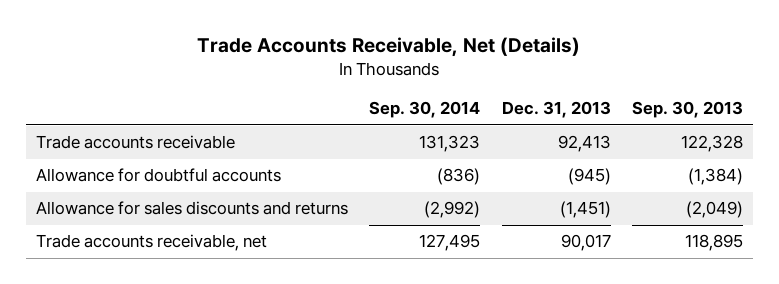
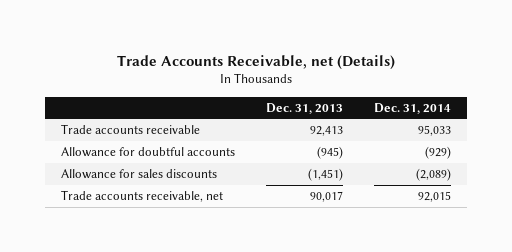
- Trade Accounts Receivable, Net (Details)
+ Trade Accounts Receivable, net (Details)
- | Sep. 30, 2014 | Dec. 31, 2013 | Sep. 30, 2013
+ | Dec. 31, 2013 | Dec. 31, 2014
- Allowance for sales discounts and returns | (2,992) | (1,451) | (2,049)
+ Allowance for sales discounts | (1,451) | (2,089)

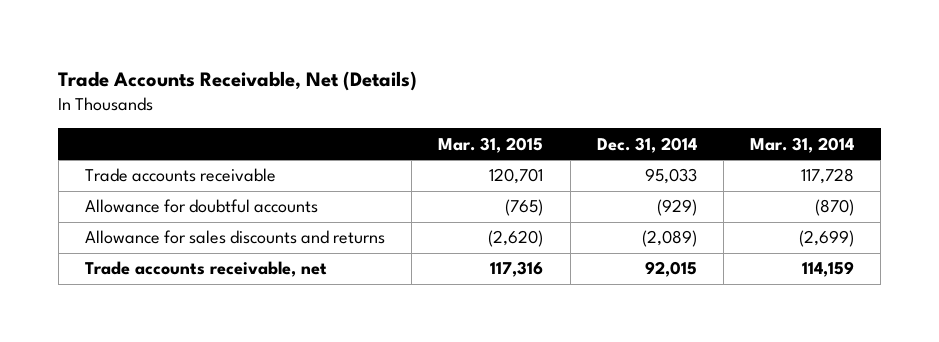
- Trade Accounts Receivable, net (Details)
+ Trade Accounts Receivable, Net (Details)
- | Dec. 31, 2013 | Dec. 31, 2014
+ | Mar. 31, 2015 | Dec. 31, 2014 | Mar. 31, 2014
- Allowance for sales discounts | (1,451) | (2,089)
+ Allowance for sales discounts and returns | (2,620) | (2,089) | (2,699)

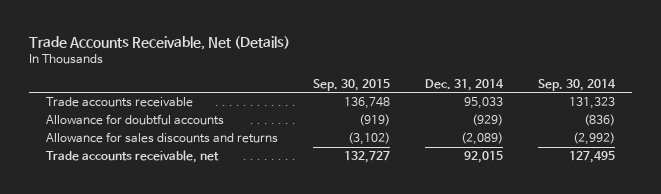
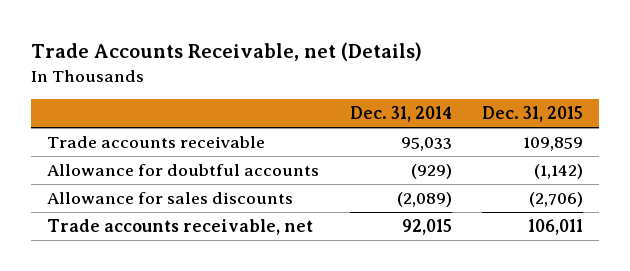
- Trade Accounts Receivable, Net (Details)
+ Trade Accounts Receivable, net (Details)
- | Sep. 30, 2015 | Dec. 31, 2014 | Sep. 30, 2014
+ | Dec. 31, 2014 | Dec. 31, 2015
- Allowance for sales discounts and returns | (3,102) | (2,089) | (2,992)
+ Allowance for sales discounts | (2,089) | (2,706)

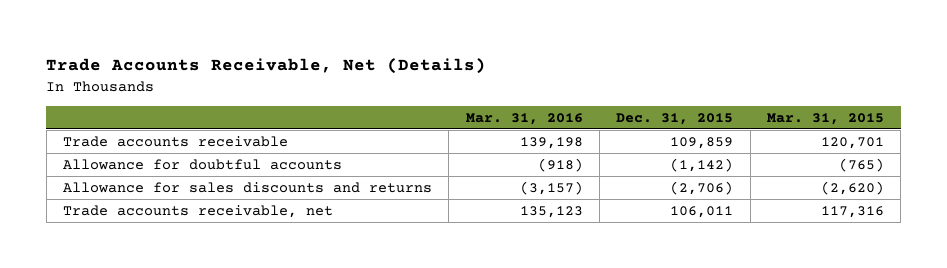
- Trade Accounts Receivable, net (Details)
+ Trade Accounts Receivable, Net (Details)
- | Dec. 31, 2014 | Dec. 31, 2015
+ | Mar. 31, 2016 | Dec. 31, 2015 | Mar. 31, 2015
- Allowance for sales discounts | (2,089) | (2,706)
+ Allowance for sales discounts and returns | (3,157) | (2,706) | (2,620)

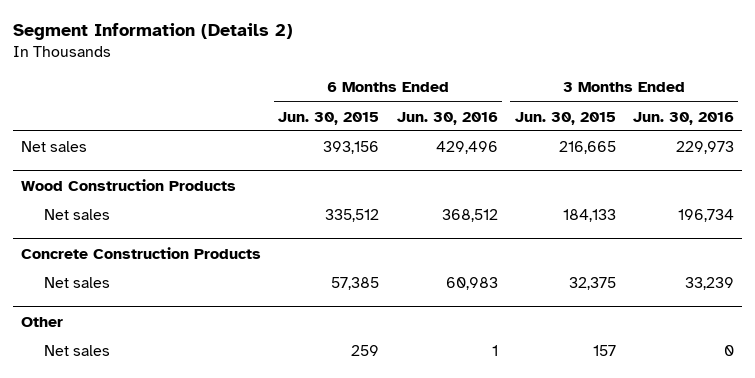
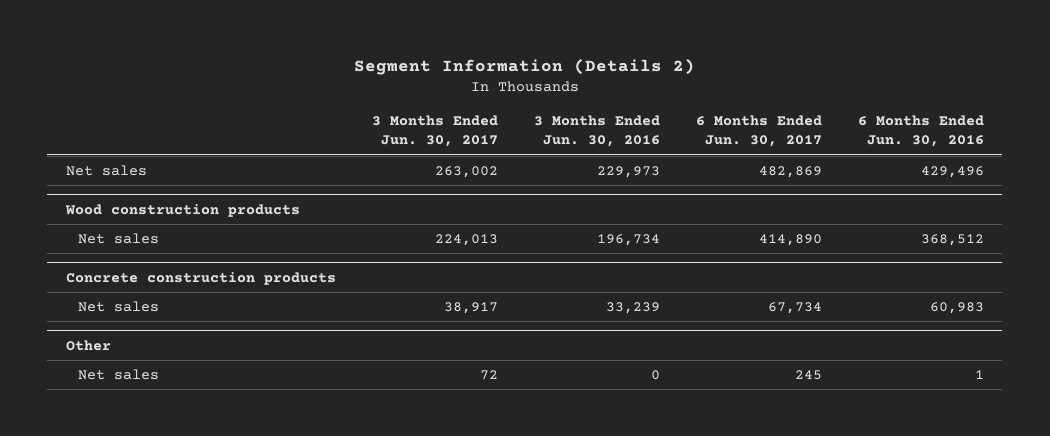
- | 6 Months Ended Jun. 30, 2015 | 6 Months Ended Jun. 30, 2016 | 3 Months Ended Jun. 30, 2015 | 3 Months Ended Jun. 30, 2016
+ | 3 Months Ended Jun. 30, 2017 | 3 Months Ended Jun. 30, 2016 | 6 Months Ended Jun. 30, 2017 | 6 Months Ended Jun. 30, 2016
- Wood Construction Products
+ Wood construction products
- Concrete Construction Products
+ Concrete construction products

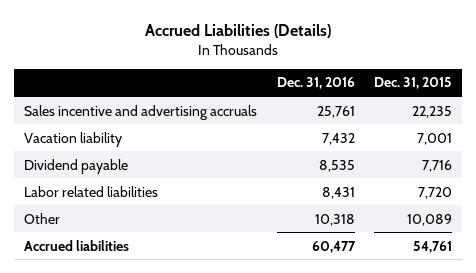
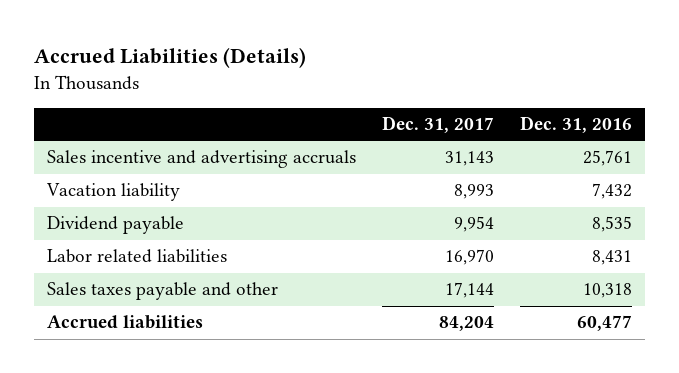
- | Dec. 31, 2016 | Dec. 31, 2015
+ | Dec. 31, 2017 | Dec. 31, 2016
- Other | 10,318 | 10,089
+ Sales taxes payable and other | 17,144 | 10,318

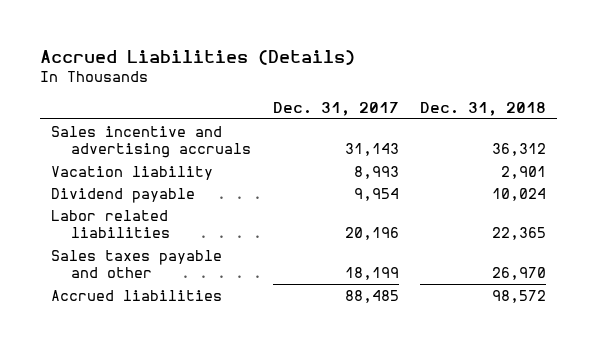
- | Dec. 31, 2017 | Dec. 31, 2016
+ | Dec. 31, 2017 | Dec. 31, 2018
- Labor related liabilities | 16,970 | 8,431
- Sales taxes payable and other | 17,144 | 10,318
- Accrued liabilities | 84,204 | 60,477
+ Labor related liabilities | 20,196 | 22,365
+ Sales taxes payable and other | 18,199 | 26,970
+ Accrued liabilities | 88,485 | 98,572

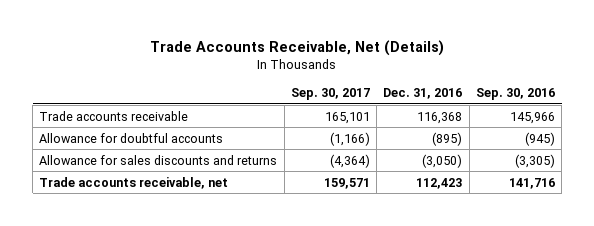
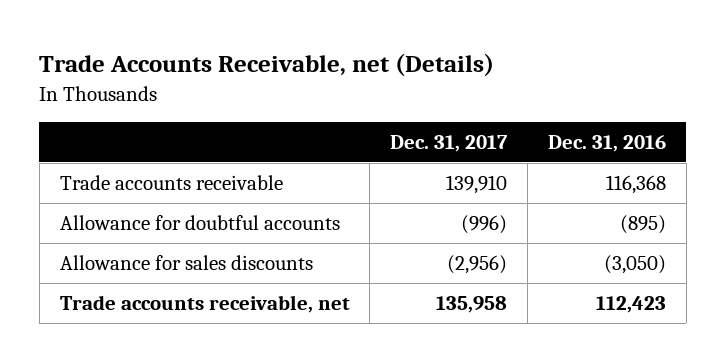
- Trade Accounts Receivable, Net (Details)
+ Trade Accounts Receivable, net (Details)
- | Sep. 30, 2017 | Dec. 31, 2016 | Sep. 30, 2016
+ | Dec. 31, 2017 | Dec. 31, 2016
- Allowance for sales discounts and returns | (4,364) | (3,050) | (3,305)
+ Allowance for sales discounts | (2,956) | (3,050)

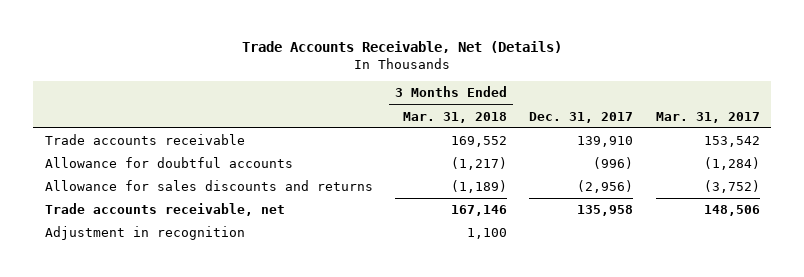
- Trade Accounts Receivable, net (Details)
+ Trade Accounts Receivable, Net (Details)
- | Dec. 31, 2017 | Dec. 31, 2016
+ | 3 Months Ended Mar. 31, 2018 | Dec. 31, 2017 | Mar. 31, 2017
- Allowance for sales discounts | (2,956) | (3,050)
+ Allowance for sales discounts and returns | (1,189) | (2,956) | (3,752)
+ Adjustment in recognition | 1,100 | |

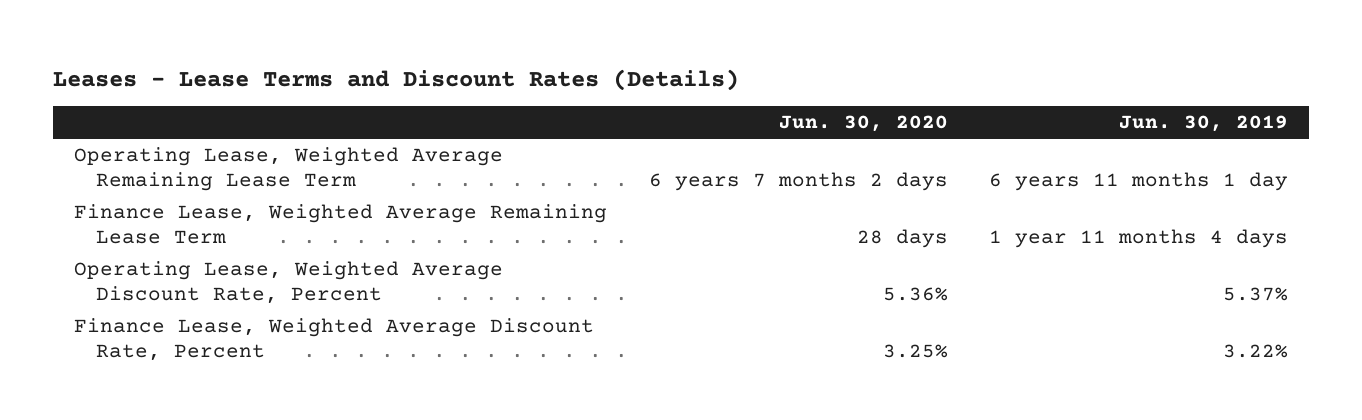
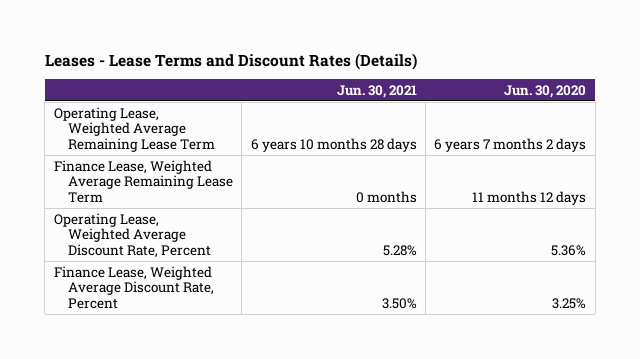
- | Jun. 30, 2020 | Jun. 30, 2019
+ | Jun. 30, 2021 | Jun. 30, 2020
- Finance Lease, Weighted Average Remaining Lease Term | 28 days | 1 year 11 months 4 days
+ Finance Lease, Weighted Average Remaining Lease Term | 0 months | 11 months 12 days

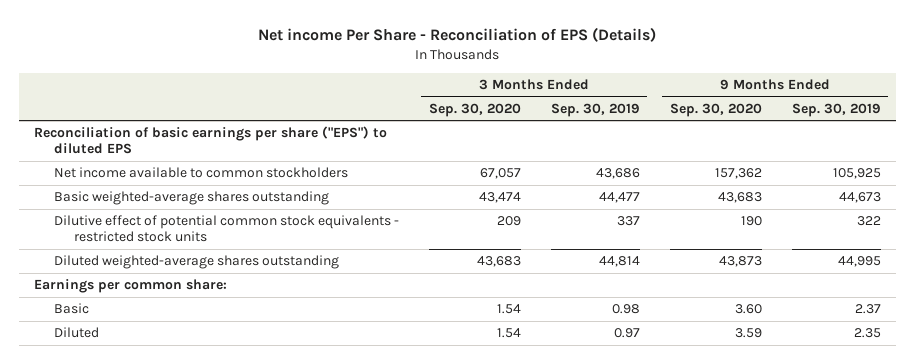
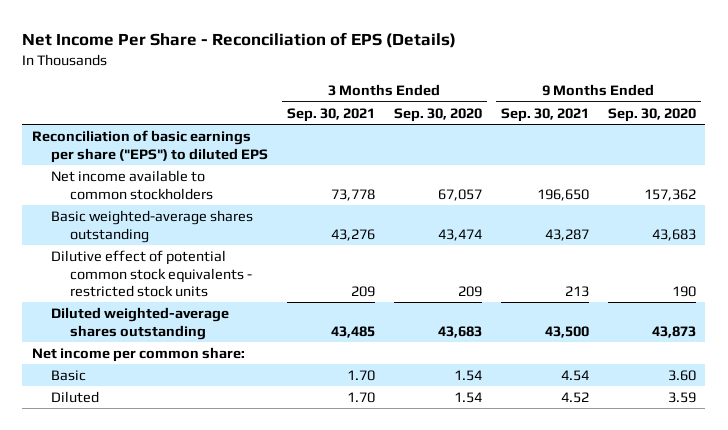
- Net income Per Share - Reconciliation of EPS (Details)
+ Net Income Per Share - Reconciliation of EPS (Details)
- | 3 Months Ended Sep. 30, 2020 | 3 Months Ended Sep. 30, 2019 | 9 Months Ended Sep. 30, 2020 | 9 Months Ended Sep. 30, 2019
+ | 3 Months Ended Sep. 30, 2021 | 3 Months Ended Sep. 30, 2020 | 9 Months Ended Sep. 30, 2021 | 9 Months Ended Sep. 30, 2020
- Earnings per common share:
+ Net income per common share:

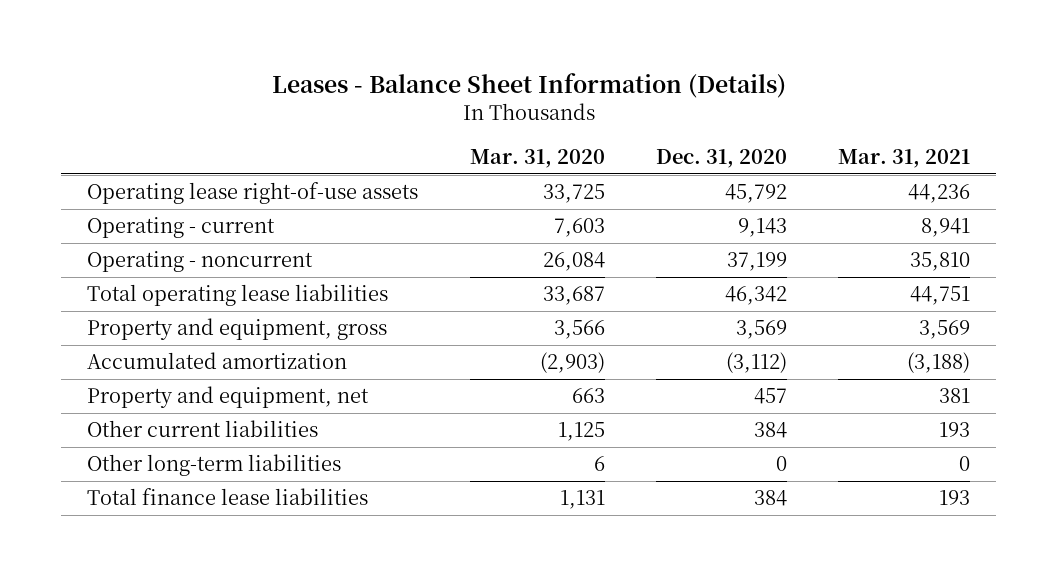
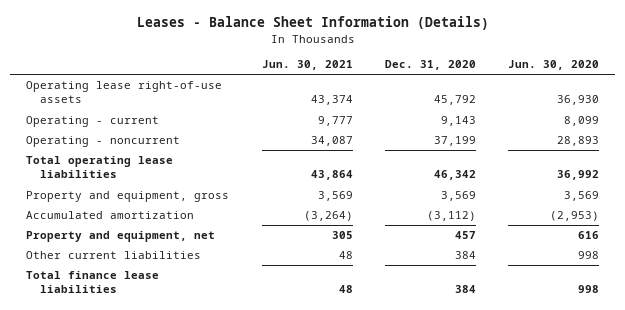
- | Mar. 31, 2020 | Dec. 31, 2020 | Mar. 31, 2021
+ | Jun. 30, 2021 | Dec. 31, 2020 | Jun. 30, 2020
- Other long-term liabilities | 6 | 0 | 0

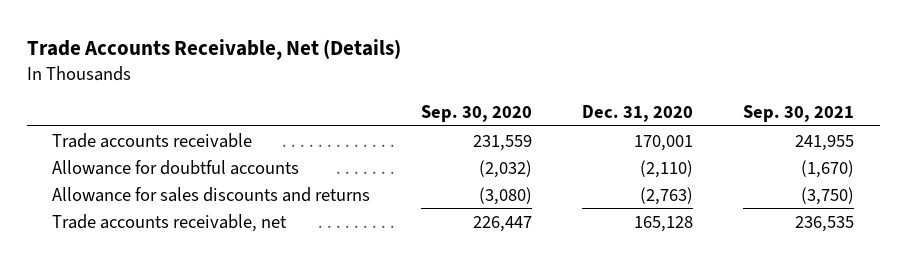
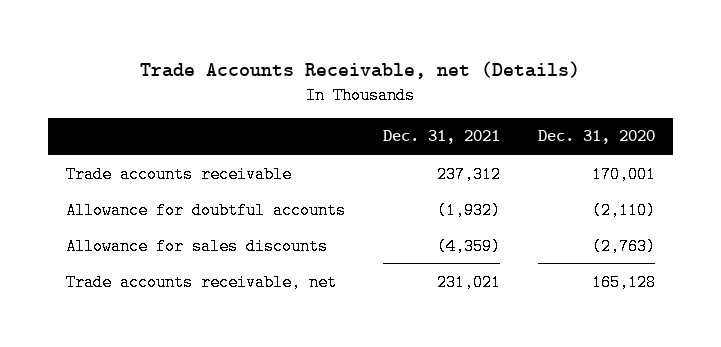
- Trade Accounts Receivable, Net (Details)
+ Trade Accounts Receivable, net (Details)
- | Sep. 30, 2020 | Dec. 31, 2020 | Sep. 30, 2021
+ | Dec. 31, 2021 | Dec. 31, 2020
- Allowance for sales discounts and returns | (3,080) | (2,763) | (3,750)
+ Allowance for sales discounts | (4,359) | (2,763)

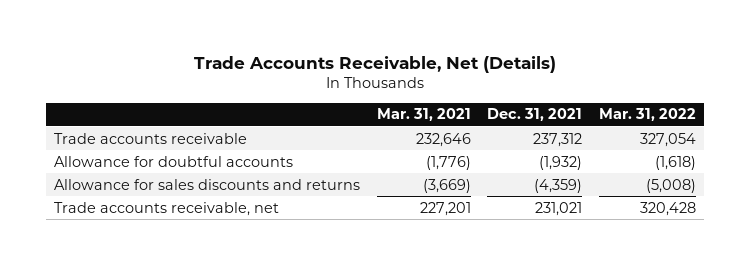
- Trade Accounts Receivable, net (Details)
+ Trade Accounts Receivable, Net (Details)
- | Dec. 31, 2021 | Dec. 31, 2020
+ | Mar. 31, 2021 | Dec. 31, 2021 | Mar. 31, 2022
- Allowance for sales discounts | (4,359) | (2,763)
+ Allowance for sales discounts and returns | (3,669) | (4,359) | (5,008)

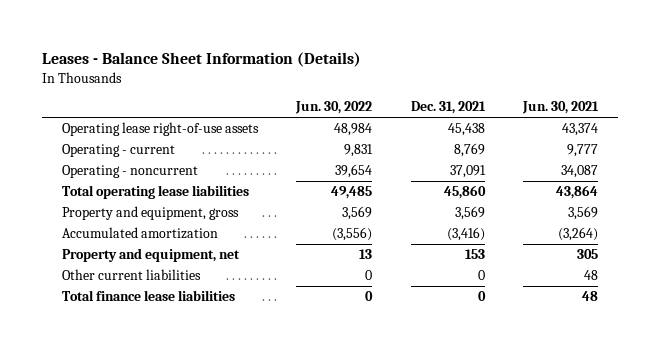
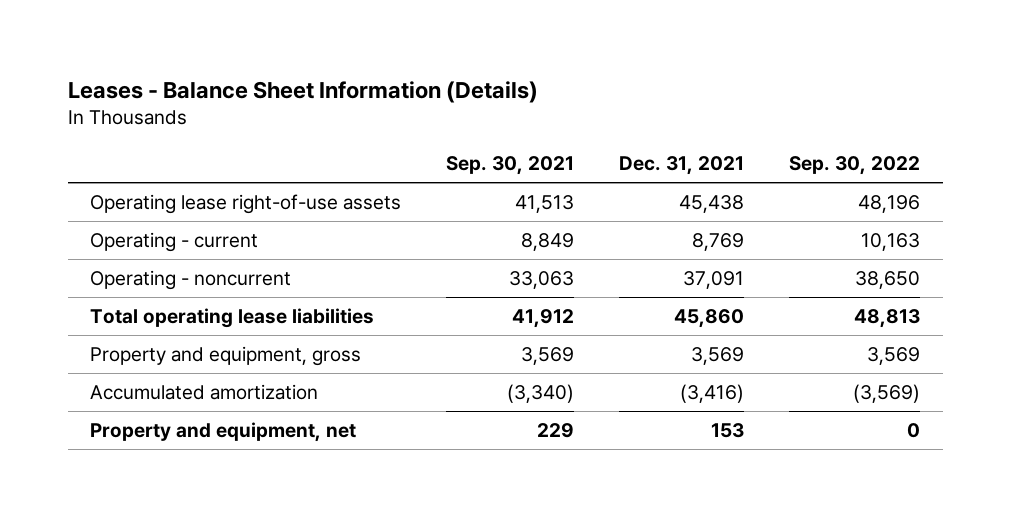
- | Jun. 30, 2022 | Dec. 31, 2021 | Jun. 30, 2021
+ | Sep. 30, 2021 | Dec. 31, 2021 | Sep. 30, 2022
- Other current liabilities | 0 | 0 | 48
- Total finance lease liabilities | 0 | 0 | 48

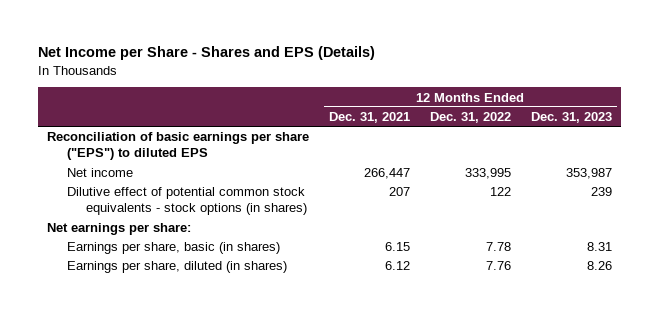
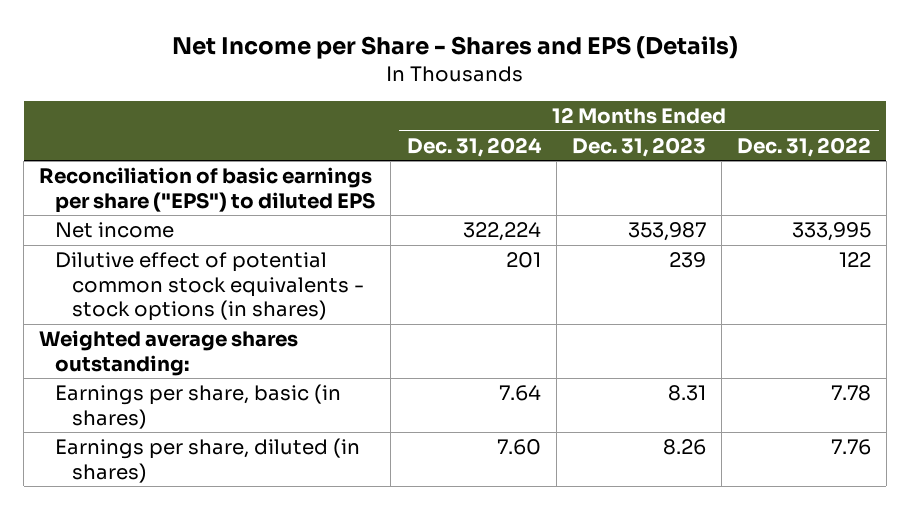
- | 12 Months Ended Dec. 31, 2021 | 12 Months Ended Dec. 31, 2022 | 12 Months Ended Dec. 31, 2023
+ | 12 Months Ended Dec. 31, 2024 | 12 Months Ended Dec. 31, 2023 | 12 Months Ended Dec. 31, 2022
- Net earnings per share:
+ Weighted average shares outstanding:

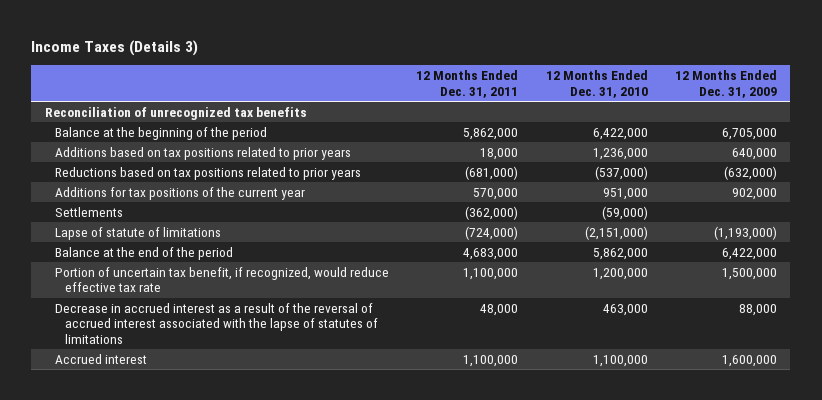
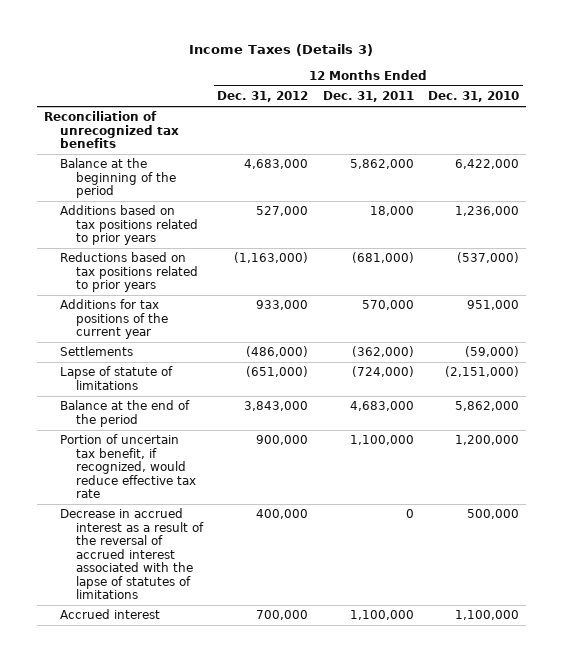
- | 12 Months Ended Dec. 31, 2011 | 12 Months Ended Dec. 31, 2010 | 12 Months Ended Dec. 31, 2009
+ | 12 Months Ended Dec. 31, 2012 | 12 Months Ended Dec. 31, 2011 | 12 Months Ended Dec. 31, 2010
- Decrease in accrued interest as a result of the reversal of accrued interest associated with the lapse of statutes of limitations | 48,000 | 463,000 | 88,000
+ Decrease in accrued interest as a result of the reversal of accrued interest associated with the lapse of statutes of limitations | 400,000 | 0 | 500,000

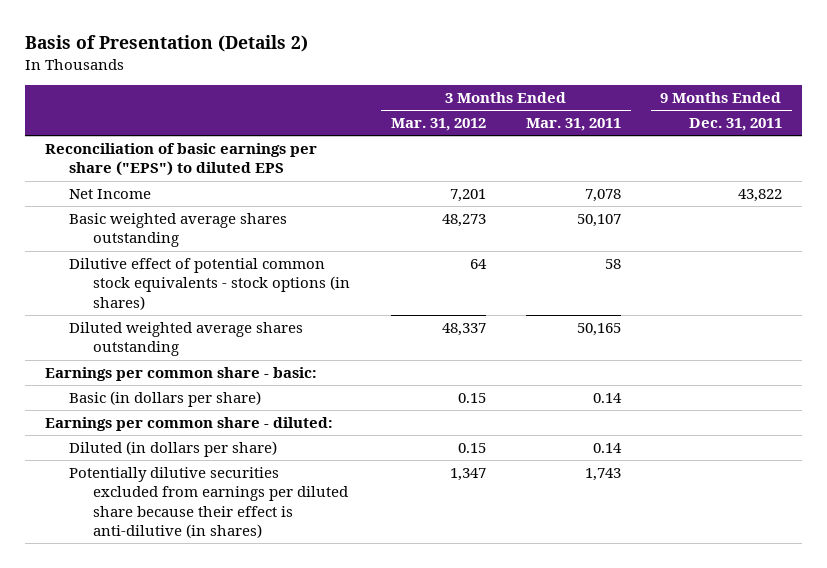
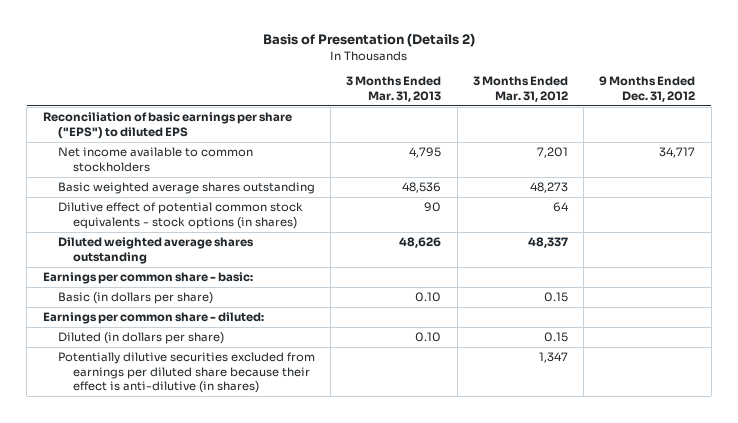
- | 3 Months Ended Mar. 31, 2012 | 3 Months Ended Mar. 31, 2011 | 9 Months Ended Dec. 31, 2011
+ | 3 Months Ended Mar. 31, 2013 | 3 Months Ended Mar. 31, 2012 | 9 Months Ended Dec. 31, 2012
- Net Income | 7,201 | 7,078 | 43,822
+ Net income available to common stockholders | 4,795 | 7,201 | 34,717

